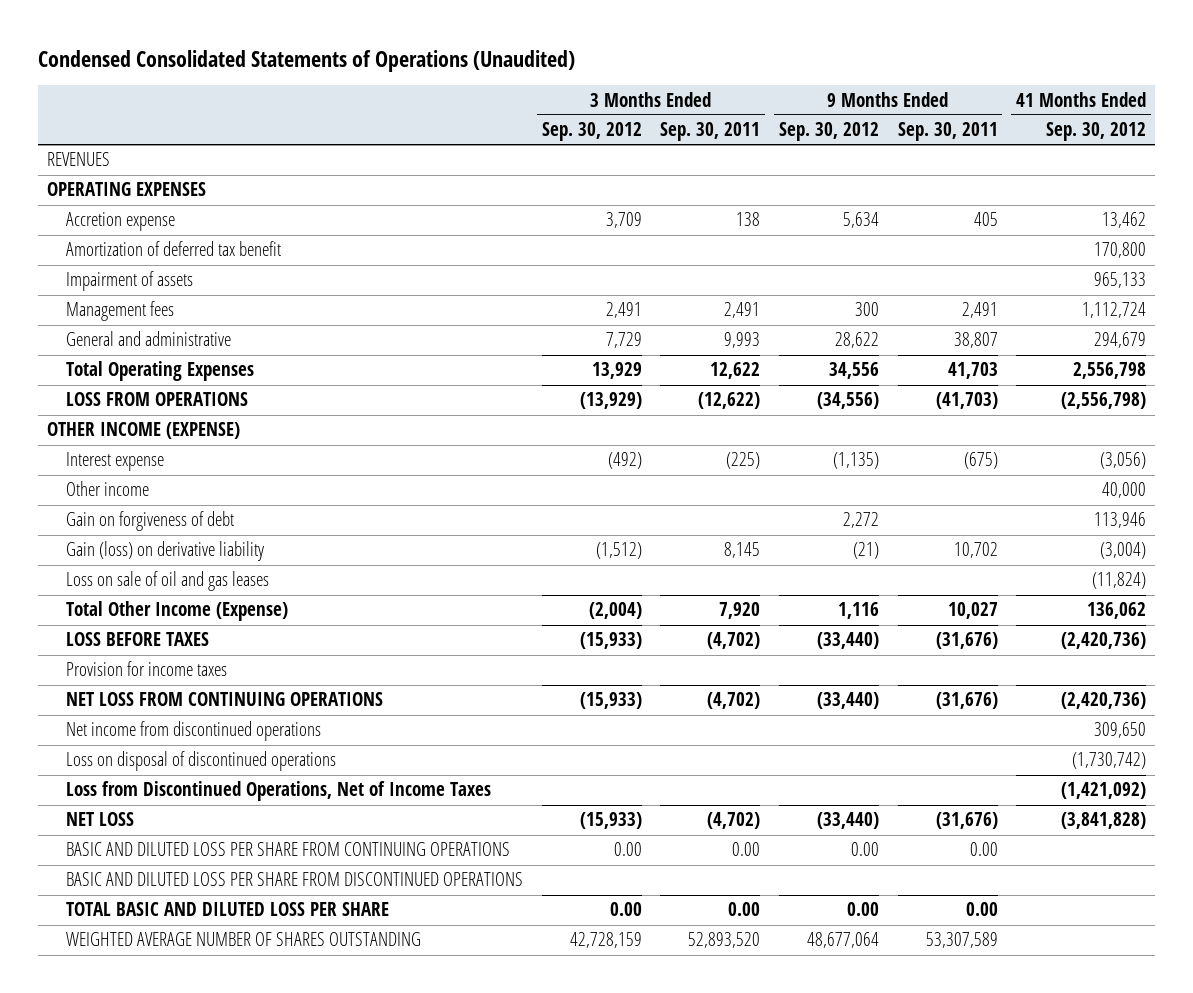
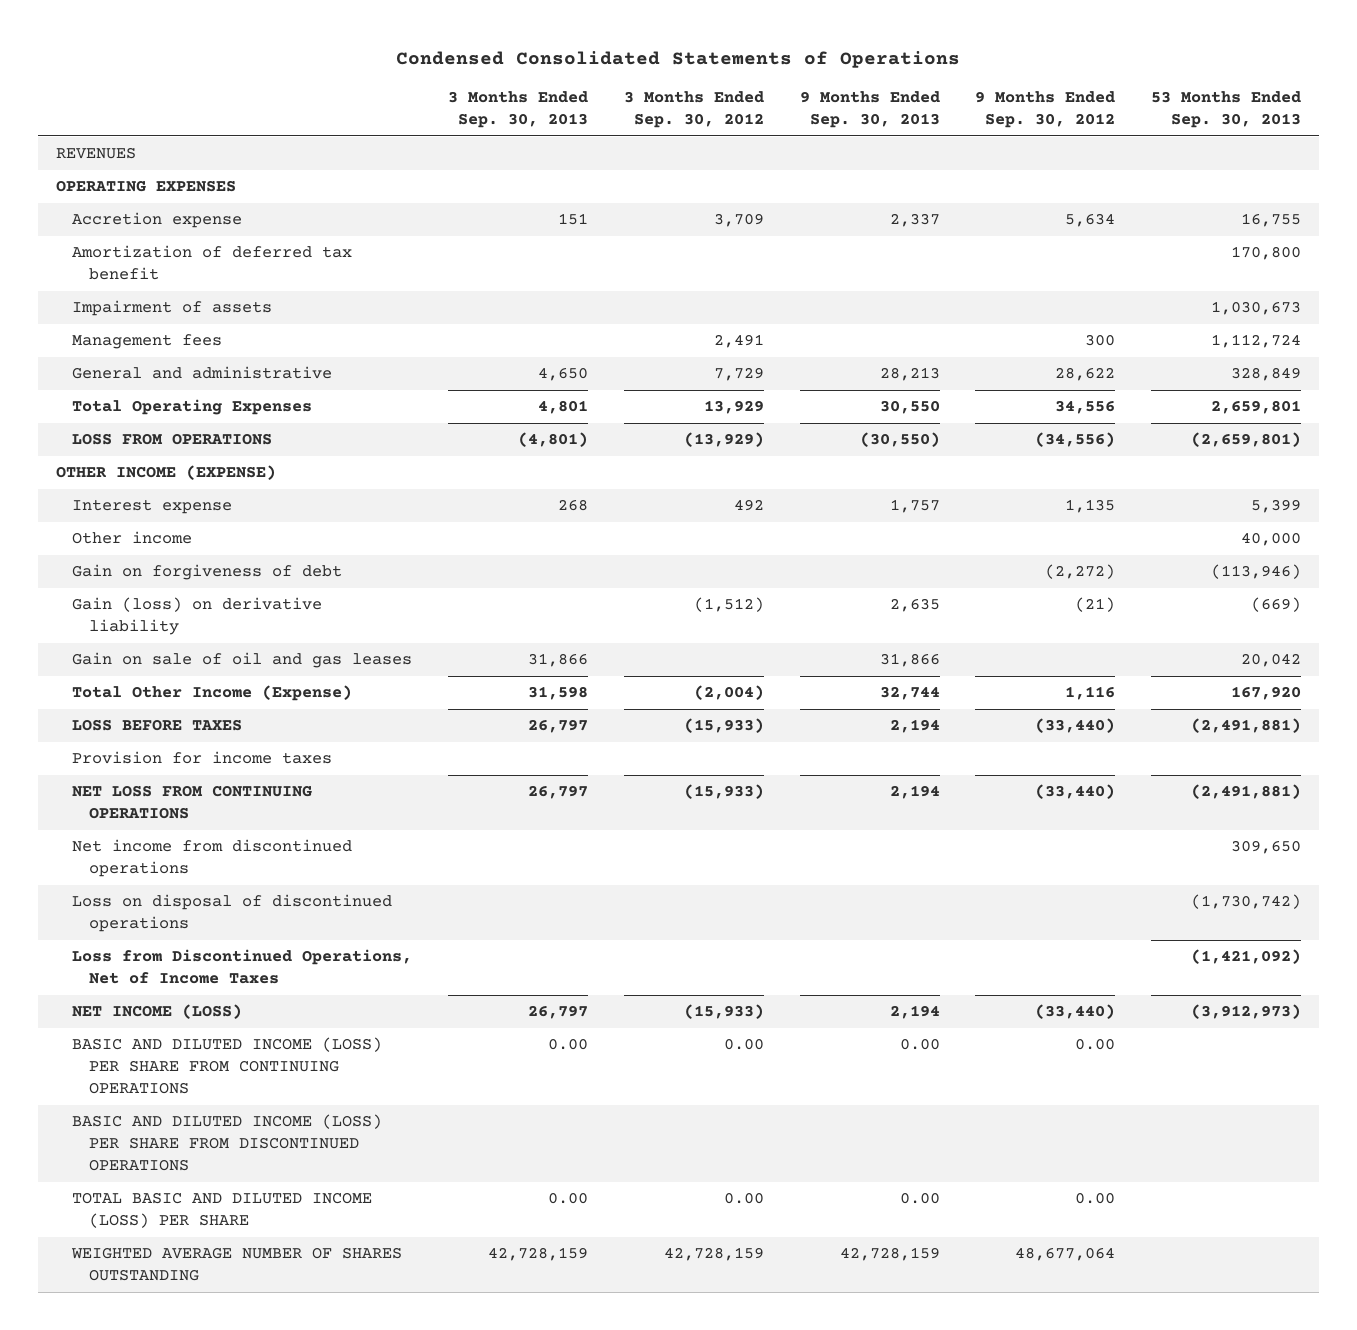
- Condensed Consolidated Statements of Operations (Unaudited)
+ Condensed Consolidated Statements of Operations
- | 3 Months Ended Sep. 30, 2012 | 3 Months Ended Sep. 30, 2011 | 9 Months Ended Sep. 30, 2012 | 9 Months Ended Sep. 30, 2011 | 41 Months Ended Sep. 30, 2012
+ | 3 Months Ended Sep. 30, 2013 | 3 Months Ended Sep. 30, 2012 | 9 Months Ended Sep. 30, 2013 | 9 Months Ended Sep. 30, 2012 | 53 Months Ended Sep. 30, 2013
- Interest expense | (492) | (225) | (1,135) | (675) | (3,056)
+ Interest expense | 268 | 492 | 1,757 | 1,135 | 5,399
- Gain on forgiveness of debt | | | 2,272 | | 113,946
+ Gain on forgiveness of debt | | | | (2,272) | (113,946)
- Loss on sale of oil and gas leases | | | | | (11,824)
+ Gain on sale of oil and gas leases | 31,866 | | 31,866 | | 20,042
- NET LOSS | (15,933) | (4,702) | (33,440) | (31,676) | (3,841,828)
- BASIC AND DILUTED LOSS PER SHARE FROM CONTINUING OPERATIONS | 0.00 | 0.00 | 0.00 | 0.00 |
- BASIC AND DILUTED LOSS PER SHARE FROM DISCONTINUED OPERATIONS
- TOTAL BASIC AND DILUTED LOSS PER SHARE | 0.00 | 0.00 | 0.00 | 0.00 |
+ NET INCOME (LOSS) | 26,797 | (15,933) | 2,194 | (33,440) | (3,912,973)
+ BASIC AND DILUTED INCOME (LOSS) PER SHARE FROM CONTINUING OPERATIONS | 0.00 | 0.00 | 0.00 | 0.00 |
+ BASIC AND DILUTED INCOME (LOSS) PER SHARE FROM DISCONTINUED OPERATIONS
+ TOTAL BASIC AND DILUTED INCOME (LOSS) PER SHARE | 0.00 | 0.00 | 0.00 | 0.00 |

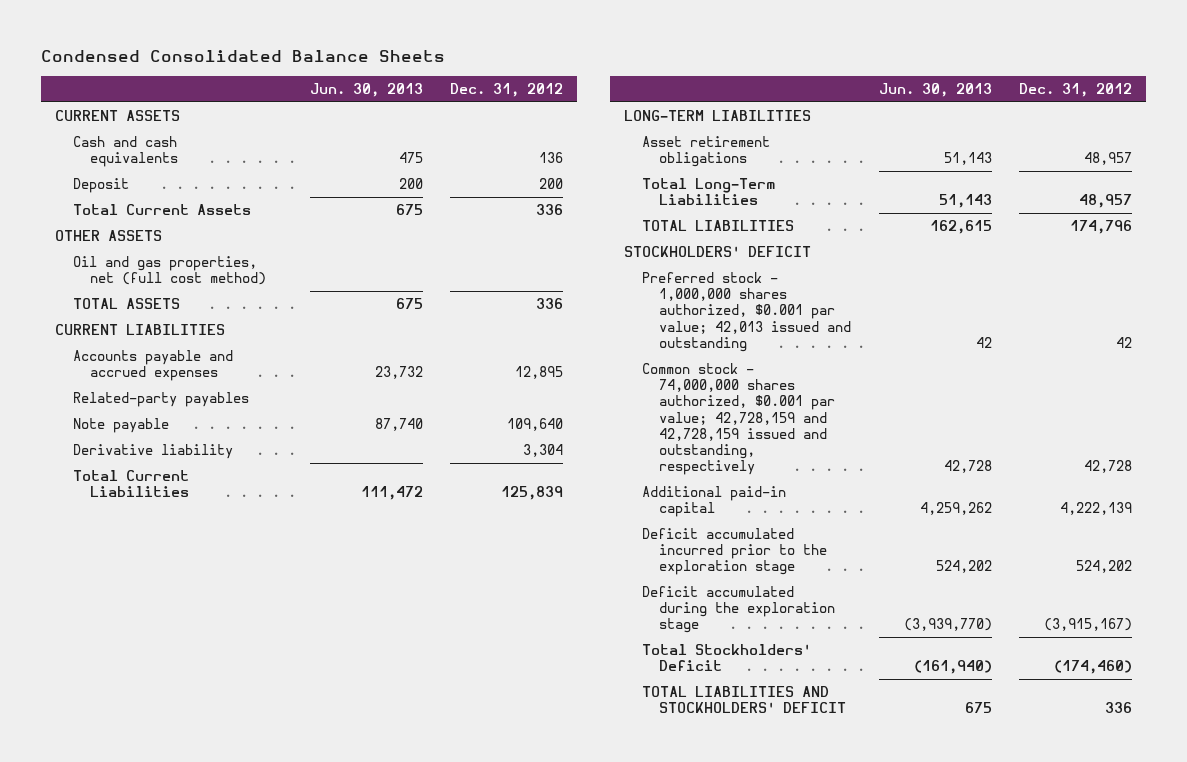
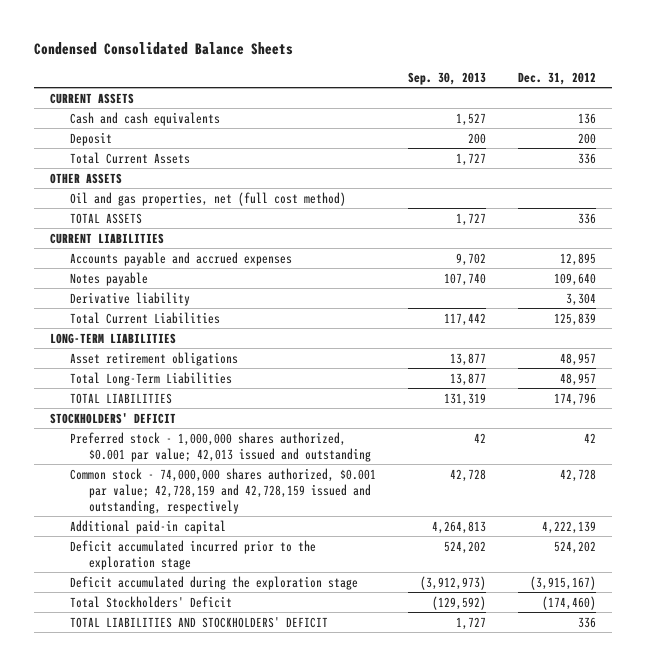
- | Jun. 30, 2013 | Dec. 31, 2012
+ | Sep. 30, 2013 | Dec. 31, 2012
- Related-party payables
- Note payable | 87,740 | 109,640
+ Notes payable | 107,740 | 109,640

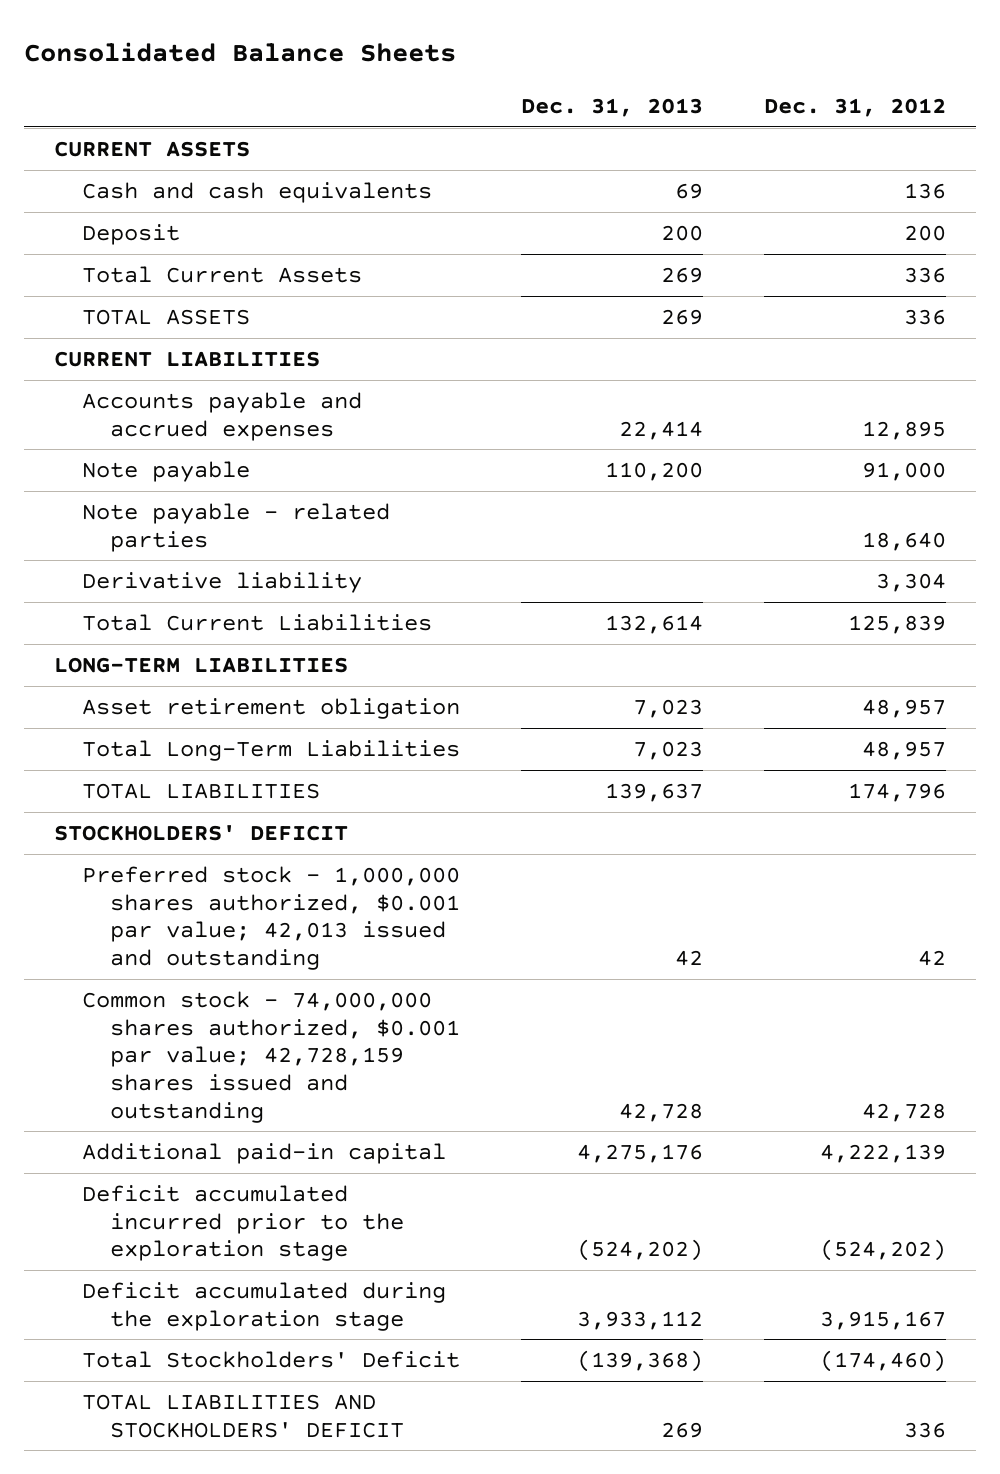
- Condensed Consolidated Balance Sheets
+ Consolidated Balance Sheets
- | Sep. 30, 2013 | Dec. 31, 2012
+ | Dec. 31, 2013 | Dec. 31, 2012
- OTHER ASSETS
- Oil and gas properties, net (full cost method)
- Notes payable | 107,740 | 109,640
+ Note payable | 110,200 | 91,000
+ Note payable - related parties | | 18,640
- Asset retirement obligations | 13,877 | 48,957
+ Asset retirement obligation | 7,023 | 48,957
- Common stock - 74,000,000 shares authorized, $0.001 par value; 42,728,159 and 42,728,159 issued and outstanding, respectively | 42,728 | 42,728
+ Common stock - 74,000,000 shares authorized, $0.001 par value; 42,728,159 shares issued and outstanding | 42,728 | 42,728
- Deficit accumulated incurred prior to the exploration stage | 524,202 | 524,202
- Deficit accumulated during the exploration stage | (3,912,973) | (3,915,167)
+ Deficit accumulated incurred prior to the exploration stage | (524,202) | (524,202)
+ Deficit accumulated during the exploration stage | 3,933,112 | 3,915,167

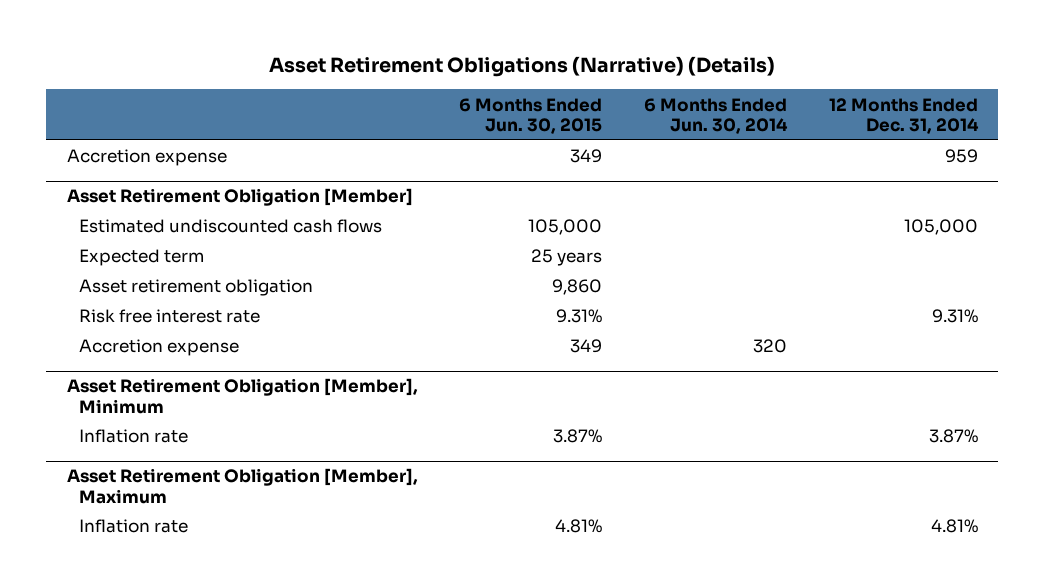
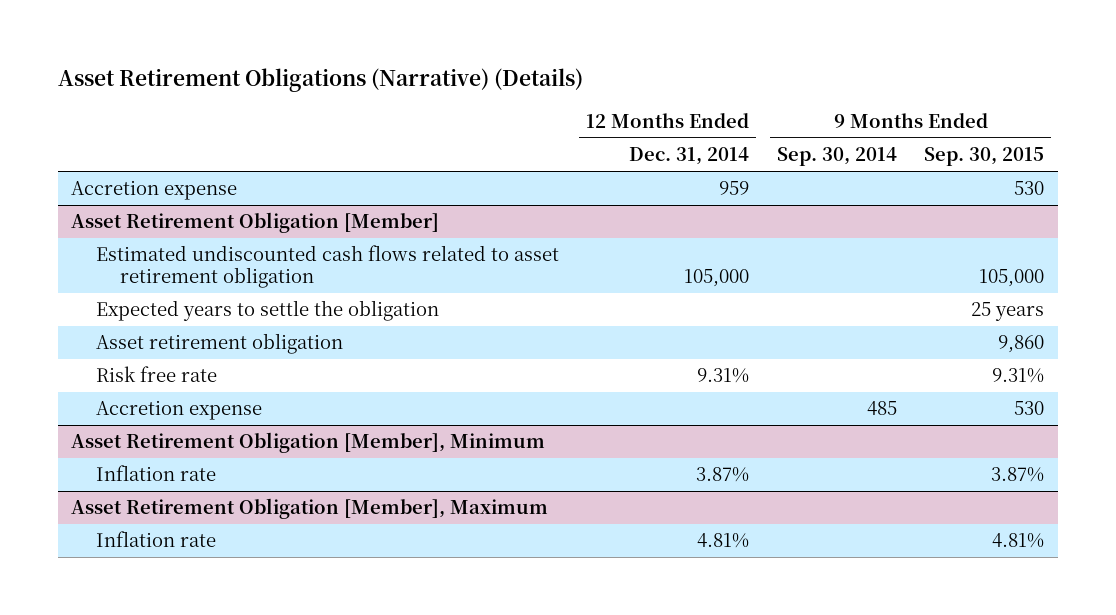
- | 6 Months Ended Jun. 30, 2015 | 6 Months Ended Jun. 30, 2014 | 12 Months Ended Dec. 31, 2014
+ | 12 Months Ended Dec. 31, 2014 | 9 Months Ended Sep. 30, 2014 | 9 Months Ended Sep. 30, 2015
@ Asset Retirement Obligation [Member]
- Estimated undiscounted cash flows | 105,000 | | 105,000
- Expected term | 25 years | |
+ Estimated undiscounted cash flows related to asset retirement obligation | 105,000 | | 105,000
+ Expected years to settle the obligation | | | 25 years
- Risk free interest rate | 9.31% | | 9.31%
+ Risk free rate | 9.31% | | 9.31%

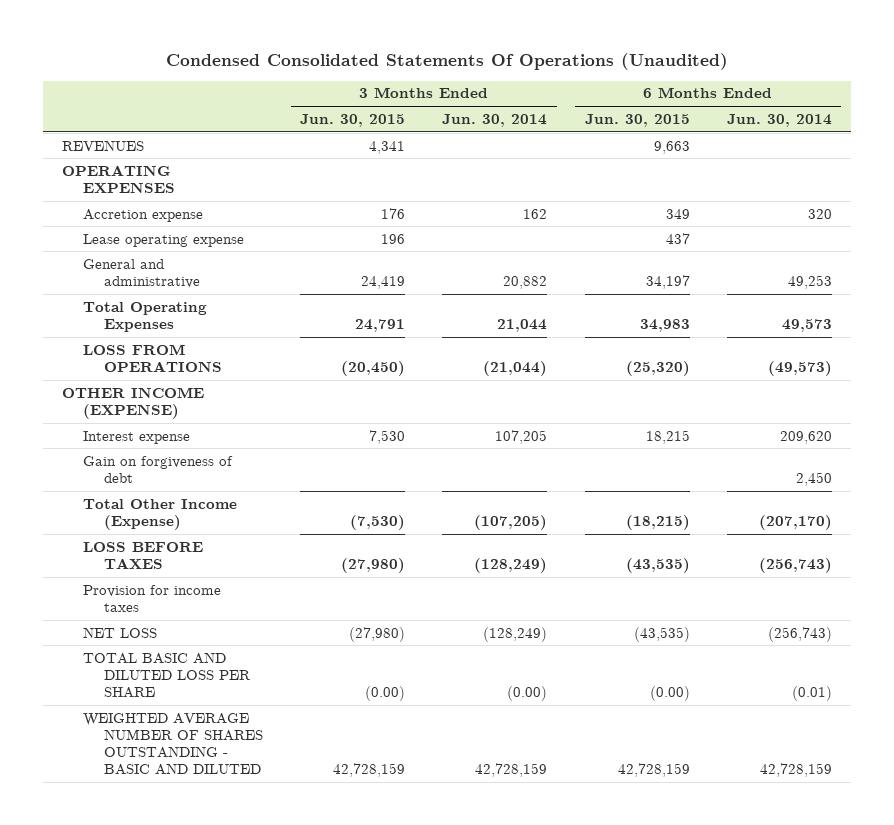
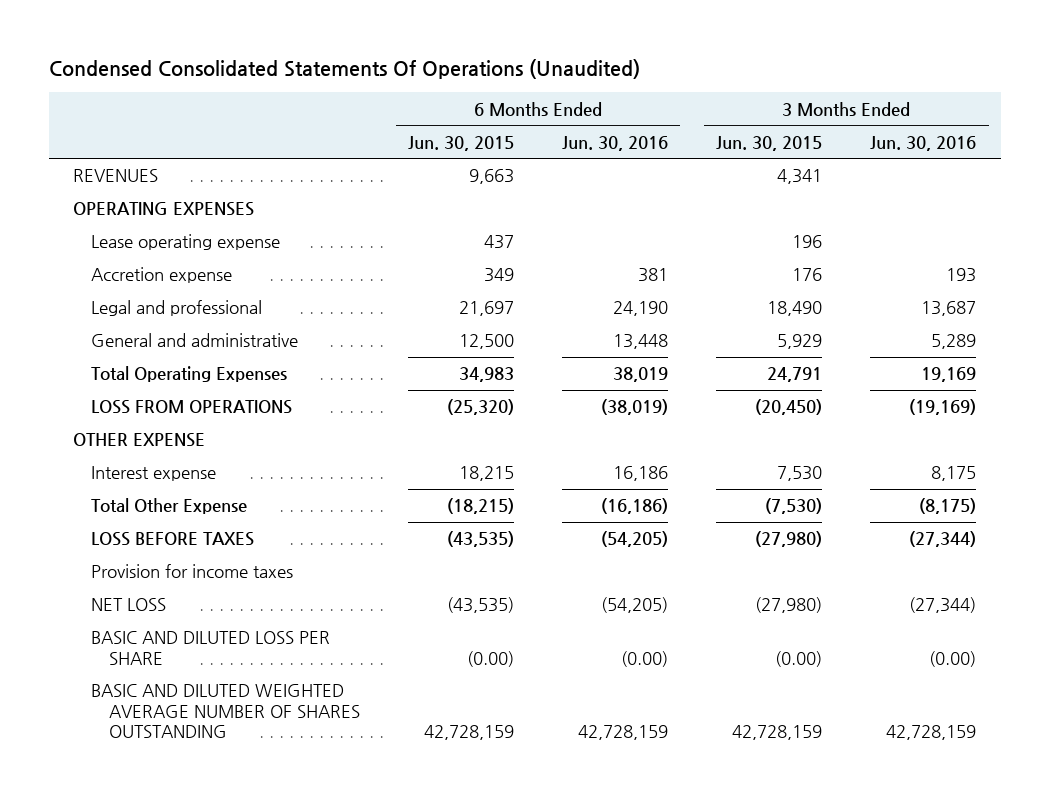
- | 3 Months Ended Jun. 30, 2015 | 3 Months Ended Jun. 30, 2014 | 6 Months Ended Jun. 30, 2015 | 6 Months Ended Jun. 30, 2014
+ | 6 Months Ended Jun. 30, 2015 | 6 Months Ended Jun. 30, 2016 | 3 Months Ended Jun. 30, 2015 | 3 Months Ended Jun. 30, 2016
- General and administrative | 24,419 | 20,882 | 34,197 | 49,253
moved down: Accretion expense | 349 | 381 | 176 | 193
+ Legal and professional | 21,697 | 24,190 | 18,490 | 13,687
+ General and administrative | 12,500 | 13,448 | 5,929 | 5,289
- OTHER INCOME (EXPENSE)
+ OTHER EXPENSE
- Gain on forgiveness of debt | | | | 2,450
- Total Other Income (Expense) | (7,530) | (107,205) | (18,215) | (207,170)
+ Total Other Expense | (18,215) | (16,186) | (7,530) | (8,175)
- TOTAL BASIC AND DILUTED LOSS PER SHARE | (0.00) | (0.00) | (0.00) | (0.01)
- WEIGHTED AVERAGE NUMBER OF SHARES OUTSTANDING - BASIC AND DILUTED | 42,728,159 | 42,728,159 | 42,728,159 | 42,728,159
+ BASIC AND DILUTED LOSS PER SHARE | (0.00) | (0.00) | (0.00) | (0.00)
+ BASIC AND DILUTED WEIGHTED AVERAGE NUMBER OF SHARES OUTSTANDING | 42,728,159 | 42,728,159 | 42,728,159 | 42,728,159

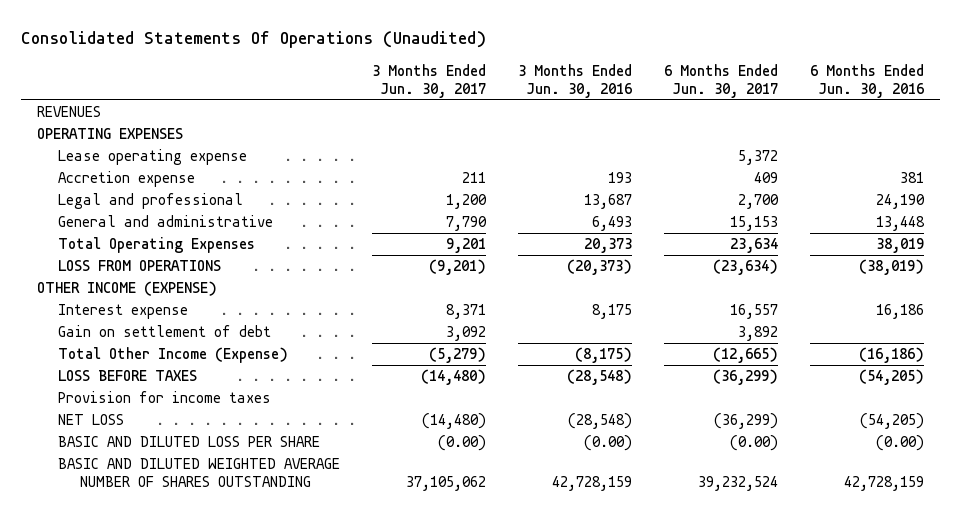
- Condensed Consolidated Statements Of Operations (Unaudited)
+ Consolidated Statements Of Operations (Unaudited)
- | 6 Months Ended Jun. 30, 2015 | 6 Months Ended Jun. 30, 2016 | 3 Months Ended Jun. 30, 2015 | 3 Months Ended Jun. 30, 2016
+ | 3 Months Ended Jun. 30, 2017 | 3 Months Ended Jun. 30, 2016 | 6 Months Ended Jun. 30, 2017 | 6 Months Ended Jun. 30, 2016
- General and administrative | 12,500 | 13,448 | 5,929 | 5,289
- Total Operating Expenses | 34,983 | 38,019 | 24,791 | 19,169
- LOSS FROM OPERATIONS | (25,320) | (38,019) | (20,450) | (19,169)
- OTHER EXPENSE
+ General and administrative | 7,790 | 6,493 | 15,153 | 13,448
+ Total Operating Expenses | 9,201 | 20,373 | 23,634 | 38,019
+ LOSS FROM OPERATIONS | (9,201) | (20,373) | (23,634) | (38,019)
+ OTHER INCOME (EXPENSE)
- Total Other Expense | (18,215) | (16,186) | (7,530) | (8,175)
- LOSS BEFORE TAXES | (43,535) | (54,205) | (27,980) | (27,344)
+ Gain on settlement of debt | 3,092 | | 3,892 |
+ Total Other Income (Expense) | (5,279) | (8,175) | (12,665) | (16,186)
+ LOSS BEFORE TAXES | (14,480) | (28,548) | (36,299) | (54,205)
- NET LOSS | (43,535) | (54,205) | (27,980) | (27,344)
+ NET LOSS | (14,480) | (28,548) | (36,299) | (54,205)

